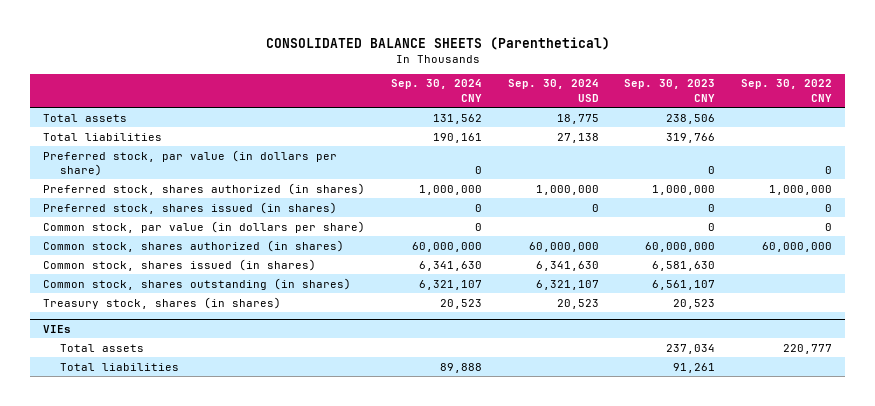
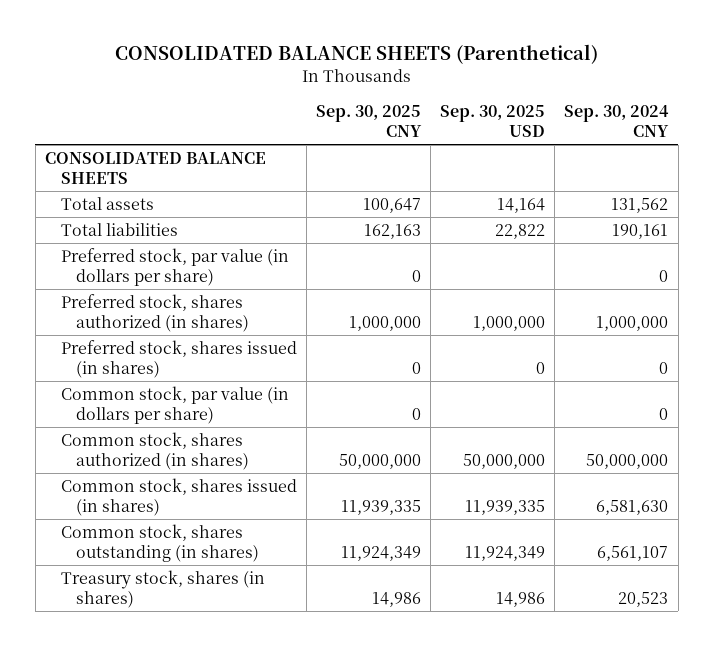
- | Sep. 30, 2024 CNY | Sep. 30, 2024 USD | Sep. 30, 2023 CNY | Sep. 30, 2022 CNY
+ | Sep. 30, 2025 CNY | Sep. 30, 2025 USD | Sep. 30, 2024 CNY
+ CONSOLIDATED BALANCE SHEETS
- Common stock, shares authorized (in shares) | 60,000,000 | 60,000,000 | 60,000,000 | 60,000,000
- Common stock, shares issued (in shares) | 6,341,630 | 6,341,630 | 6,581,630 |
- Common stock, shares outstanding (in shares) | 6,321,107 | 6,321,107 | 6,561,107 |
+ Common stock, shares authorized (in shares) | 50,000,000 | 50,000,000 | 50,000,000
+ Common stock, shares issued (in shares) | 11,939,335 | 11,939,335 | 6,581,630
+ Common stock, shares outstanding (in shares) | 11,924,349 | 11,924,349 | 6,561,107
- VIEs
- Total assets | | | 237,034 | 220,777
- Total liabilities | 89,888 | | 91,261 |

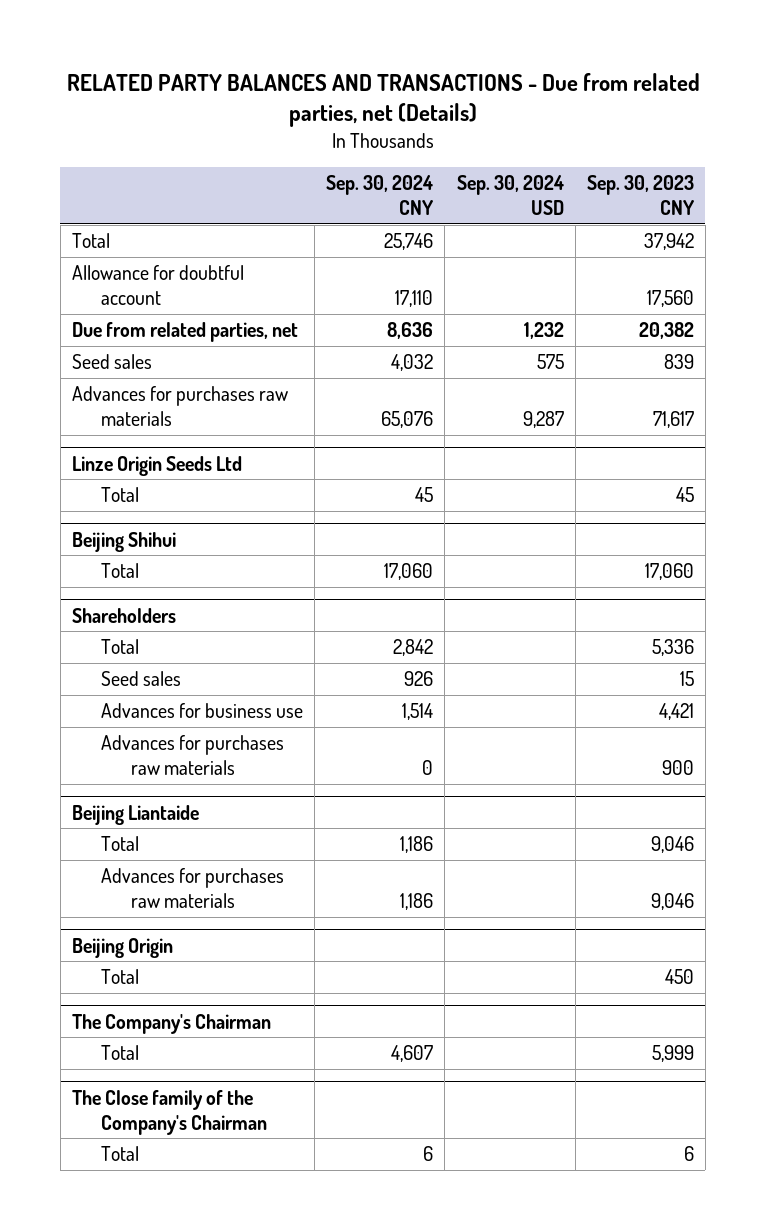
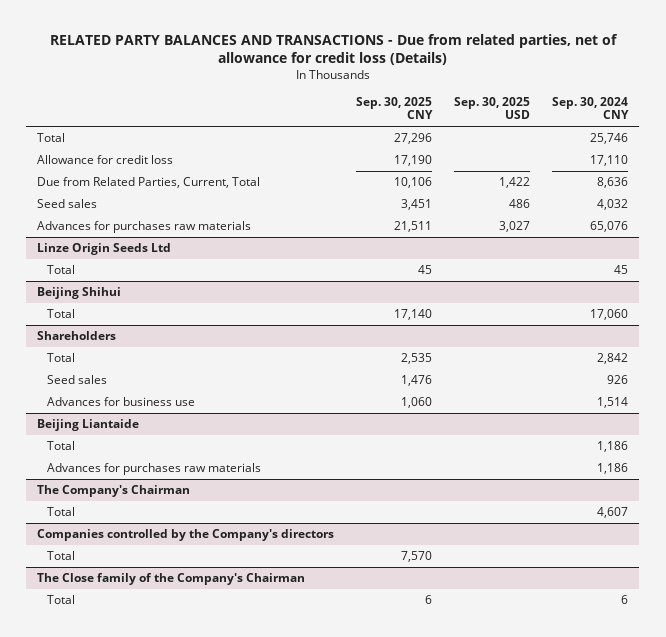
- RELATED PARTY BALANCES AND TRANSACTIONS - Due from related parties, net (Details)
+ RELATED PARTY BALANCES AND TRANSACTIONS - Due from related parties, net of allowance for credit loss (Details)
- | Sep. 30, 2024 CNY | Sep. 30, 2024 USD | Sep. 30, 2023 CNY
+ | Sep. 30, 2025 CNY | Sep. 30, 2025 USD | Sep. 30, 2024 CNY
- Allowance for doubtful account | 17,110 | | 17,560
- Due from related parties, net | 8,636 | 1,232 | 20,382
+ Allowance for credit loss | 17,190 | | 17,110
+ Due from Related Parties, Current, Total | 10,106 | 1,422 | 8,636
@ Shareholders
- Advances for purchases raw materials | 0 | | 900
- Beijing Origin
- Total | | | 450
+ Companies controlled by the Company's directors
+ Total | 7,570 | |

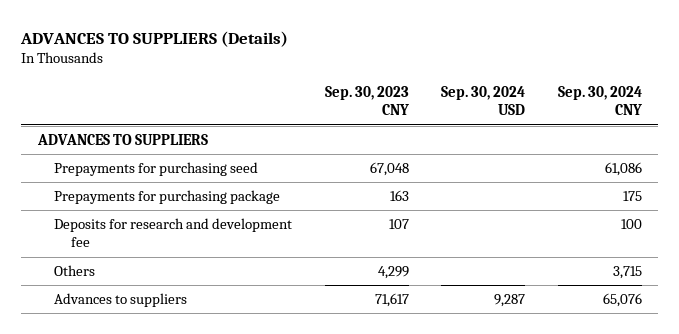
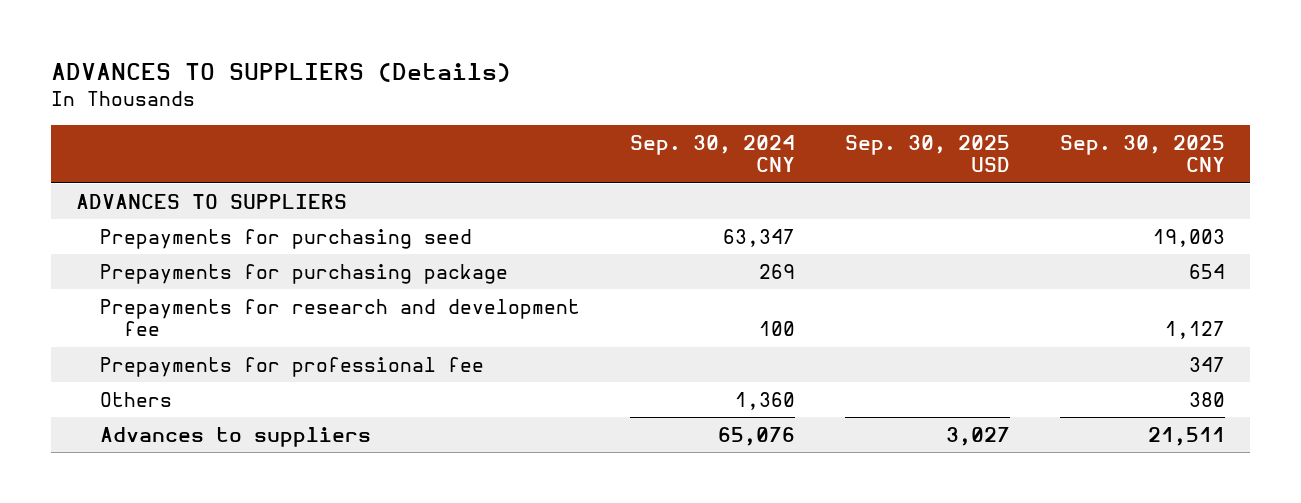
- | Sep. 30, 2023 CNY | Sep. 30, 2024 USD | Sep. 30, 2024 CNY
+ | Sep. 30, 2024 CNY | Sep. 30, 2025 USD | Sep. 30, 2025 CNY
- Prepayments for purchasing seed | 67,048 | | 61,086
- Prepayments for purchasing package | 163 | | 175
- Deposits for research and development fee | 107 | | 100
- Others | 4,299 | | 3,715
+ Prepayments for purchasing seed | 63,347 | | 19,003
+ Prepayments for purchasing package | 269 | | 654
+ Prepayments for research and development fee | 100 | | 1,127
+ Prepayments for professional fee | | | 347
+ Others | 1,360 | | 380

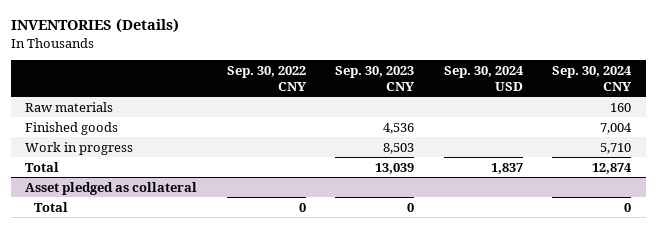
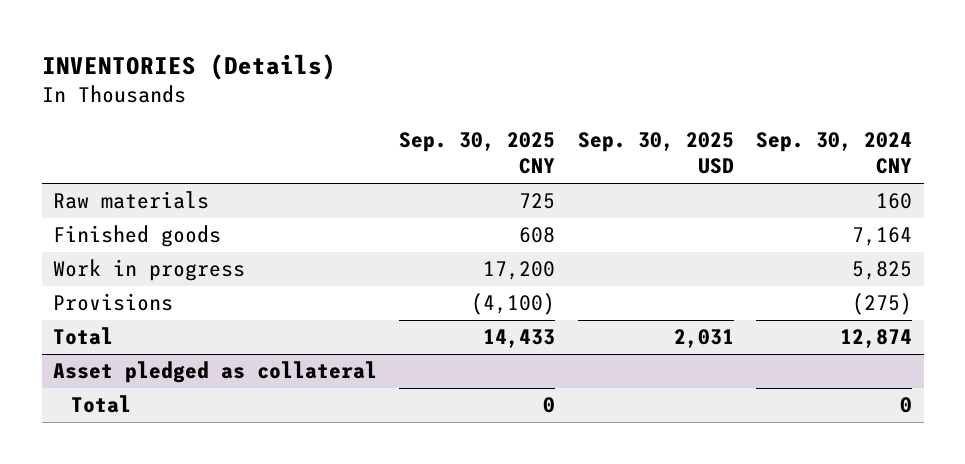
- | Sep. 30, 2022 CNY | Sep. 30, 2023 CNY | Sep. 30, 2024 USD | Sep. 30, 2024 CNY
+ | Sep. 30, 2025 CNY | Sep. 30, 2025 USD | Sep. 30, 2024 CNY
- Finished goods | | 4,536 | | 7,004
- Work in progress | | 8,503 | | 5,710
+ Finished goods | 608 | | 7,164
+ Work in progress | 17,200 | | 5,825
+ Provisions | (4,100) | | (275)

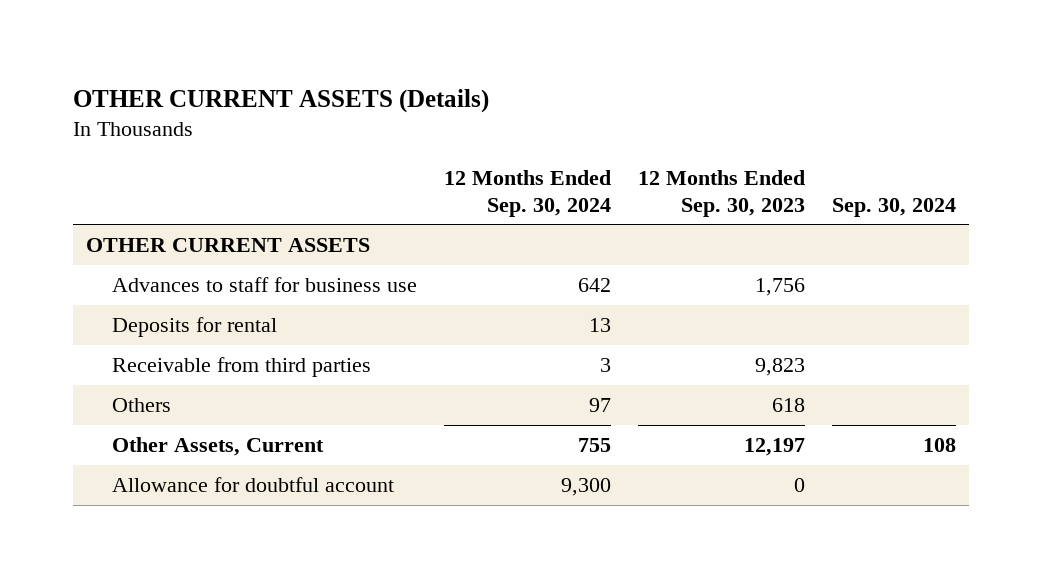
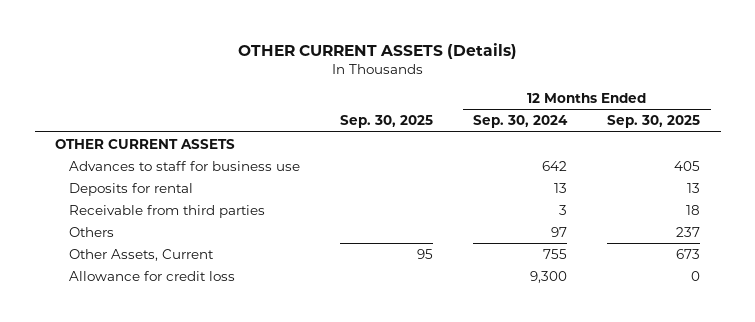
- | 12 Months Ended Sep. 30, 2024 | 12 Months Ended Sep. 30, 2023 | Sep. 30, 2024
+ | Sep. 30, 2025 | 12 Months Ended Sep. 30, 2024 | 12 Months Ended Sep. 30, 2025
- Allowance for doubtful account | 9,300 | 0 |
+ Allowance for credit loss | | 9,300 | 0

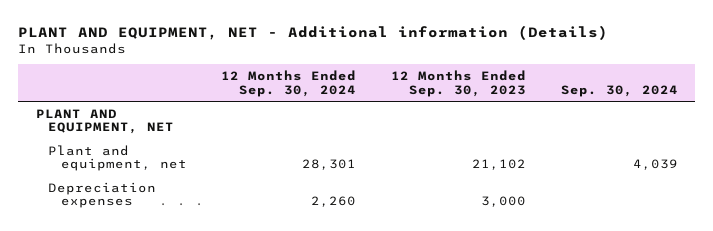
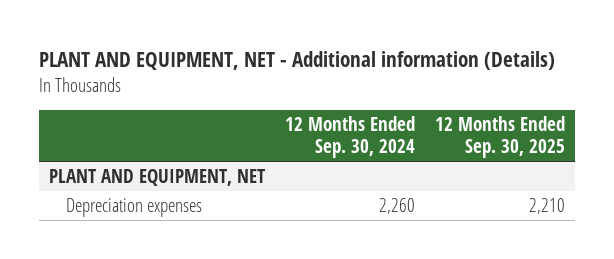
- | 12 Months Ended Sep. 30, 2024 | 12 Months Ended Sep. 30, 2023 | Sep. 30, 2024
+ | 12 Months Ended Sep. 30, 2024 | 12 Months Ended Sep. 30, 2025
- Plant and equipment, net | 28,301 | 21,102 | 4,039

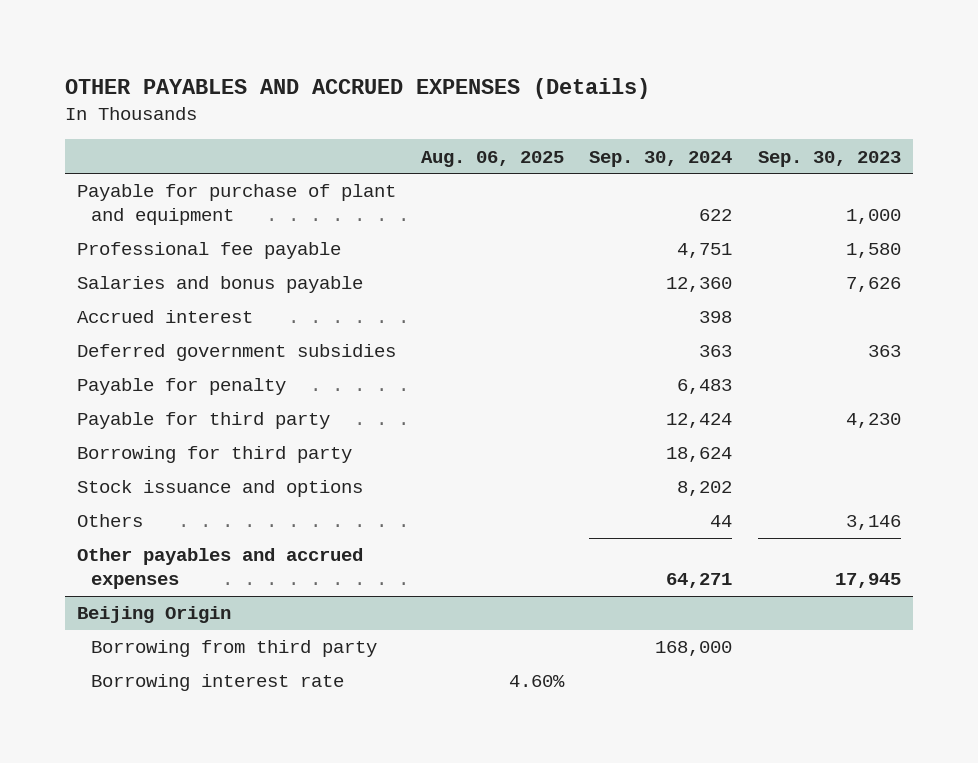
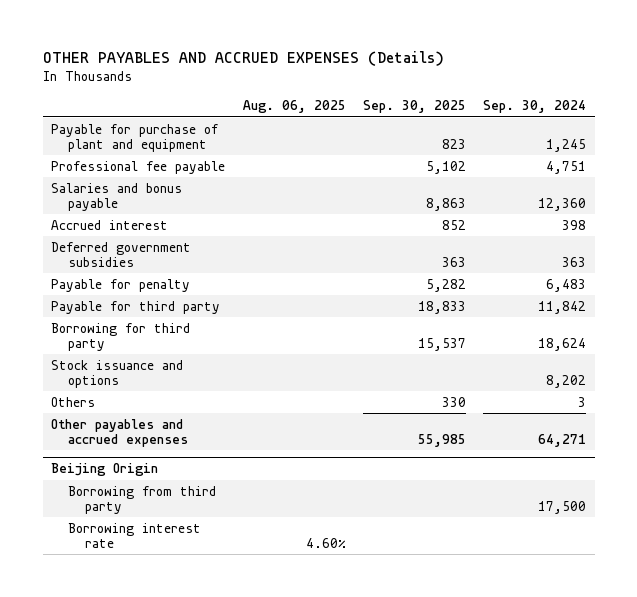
- | Aug. 06, 2025 | Sep. 30, 2024 | Sep. 30, 2023
+ | Aug. 06, 2025 | Sep. 30, 2025 | Sep. 30, 2024
- Payable for purchase of plant and equipment | | 622 | 1,000
+ Payable for purchase of plant and equipment | | 823 | 1,245
- Payable for third party | | 12,424 | 4,230
+ Payable for third party | | 18,833 | 11,842
- Others | | 44 | 3,146
+ Others | | 330 | 3
@ Beijing Origin
- Borrowing from third party | | 168,000 |
+ Borrowing from third party | | | 17,500

